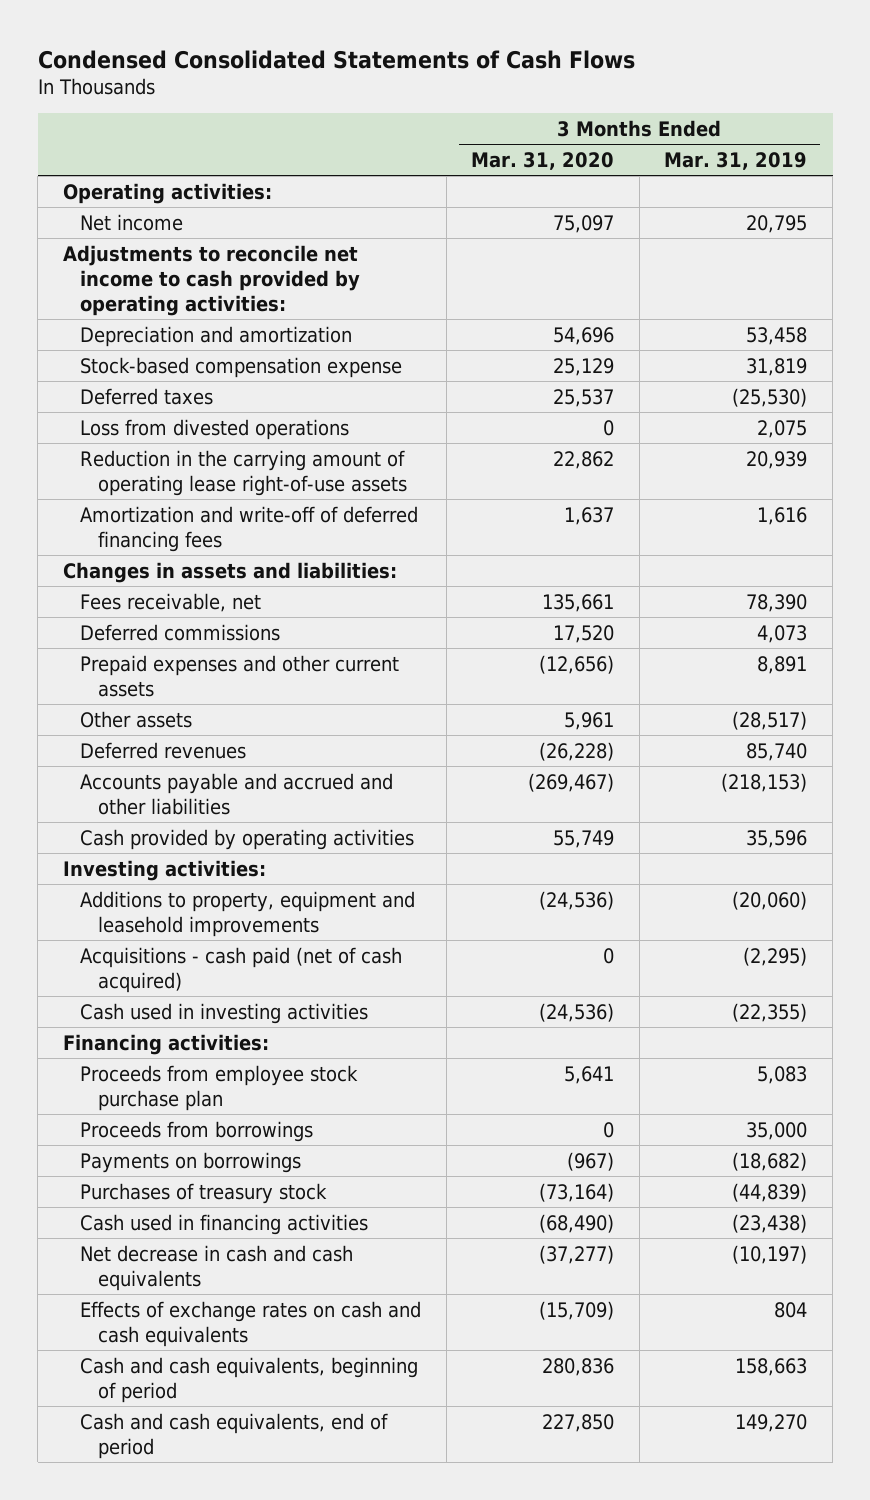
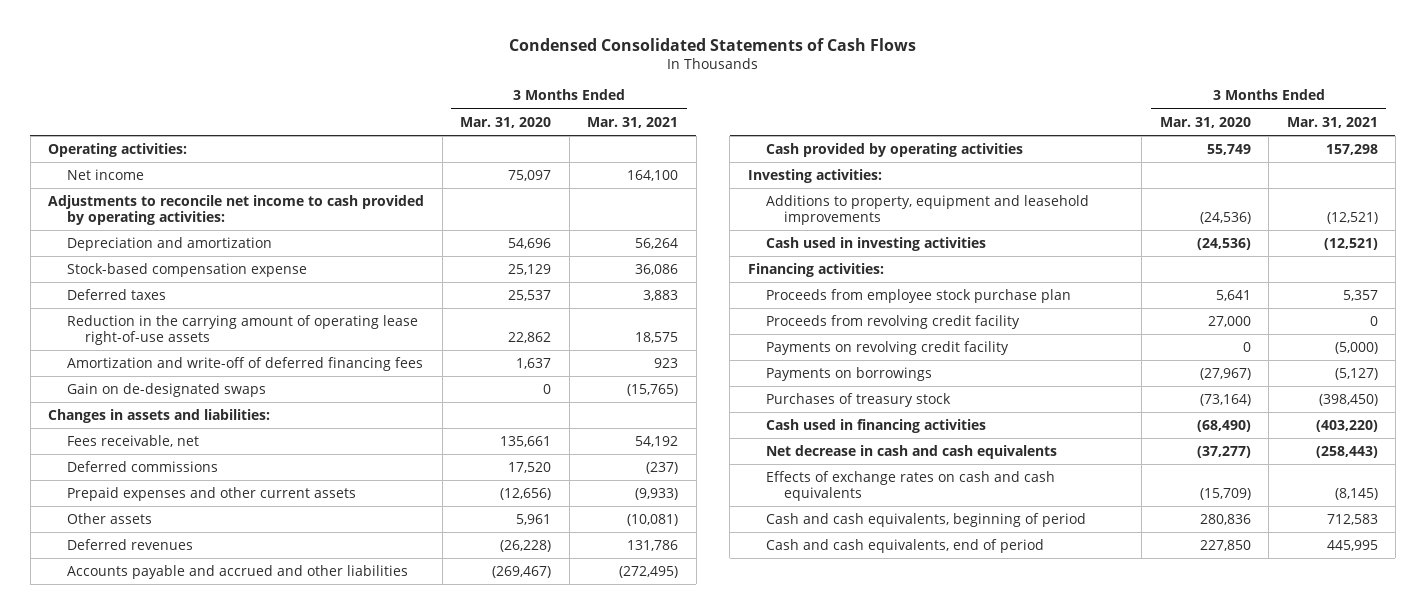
- | 3 Months Ended Mar. 31, 2020 | 3 Months Ended Mar. 31, 2019
+ | 3 Months Ended Mar. 31, 2020 | 3 Months Ended Mar. 31, 2021
- Loss from divested operations | 0 | 2,075
+ Gain on de-designated swaps | 0 | (15,765)
- Acquisitions - cash paid (net of cash acquired) | 0 | (2,295)
- Proceeds from borrowings | 0 | 35,000
- Payments on borrowings | (967) | (18,682)
+ Proceeds from revolving credit facility | 27,000 | 0
+ Payments on revolving credit facility | 0 | (5,000)
+ Payments on borrowings | (27,967) | (5,127)

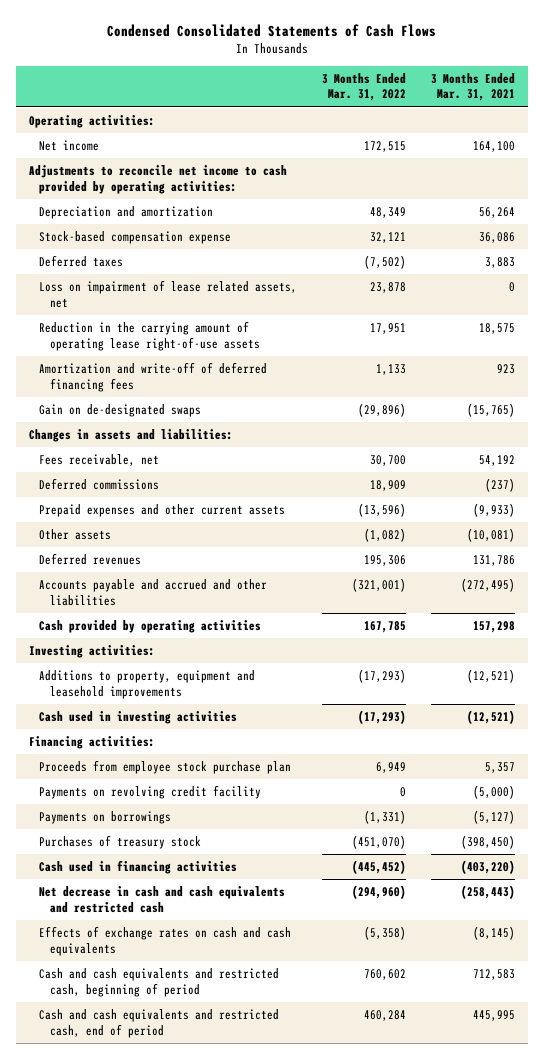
- | 3 Months Ended Mar. 31, 2020 | 3 Months Ended Mar. 31, 2021
+ | 3 Months Ended Mar. 31, 2022 | 3 Months Ended Mar. 31, 2021
+ Loss on impairment of lease related assets, net | 23,878 | 0
- Proceeds from revolving credit facility | 27,000 | 0
- Net decrease in cash and cash equivalents | (37,277) | (258,443)
+ Net decrease in cash and cash equivalents and restricted cash | (294,960) | (258,443)
- Cash and cash equivalents, beginning of period | 280,836 | 712,583
- Cash and cash equivalents, end of period | 227,850 | 445,995
+ Cash and cash equivalents and restricted cash, beginning of period | 760,602 | 712,583
+ Cash and cash equivalents and restricted cash, end of period | 460,284 | 445,995

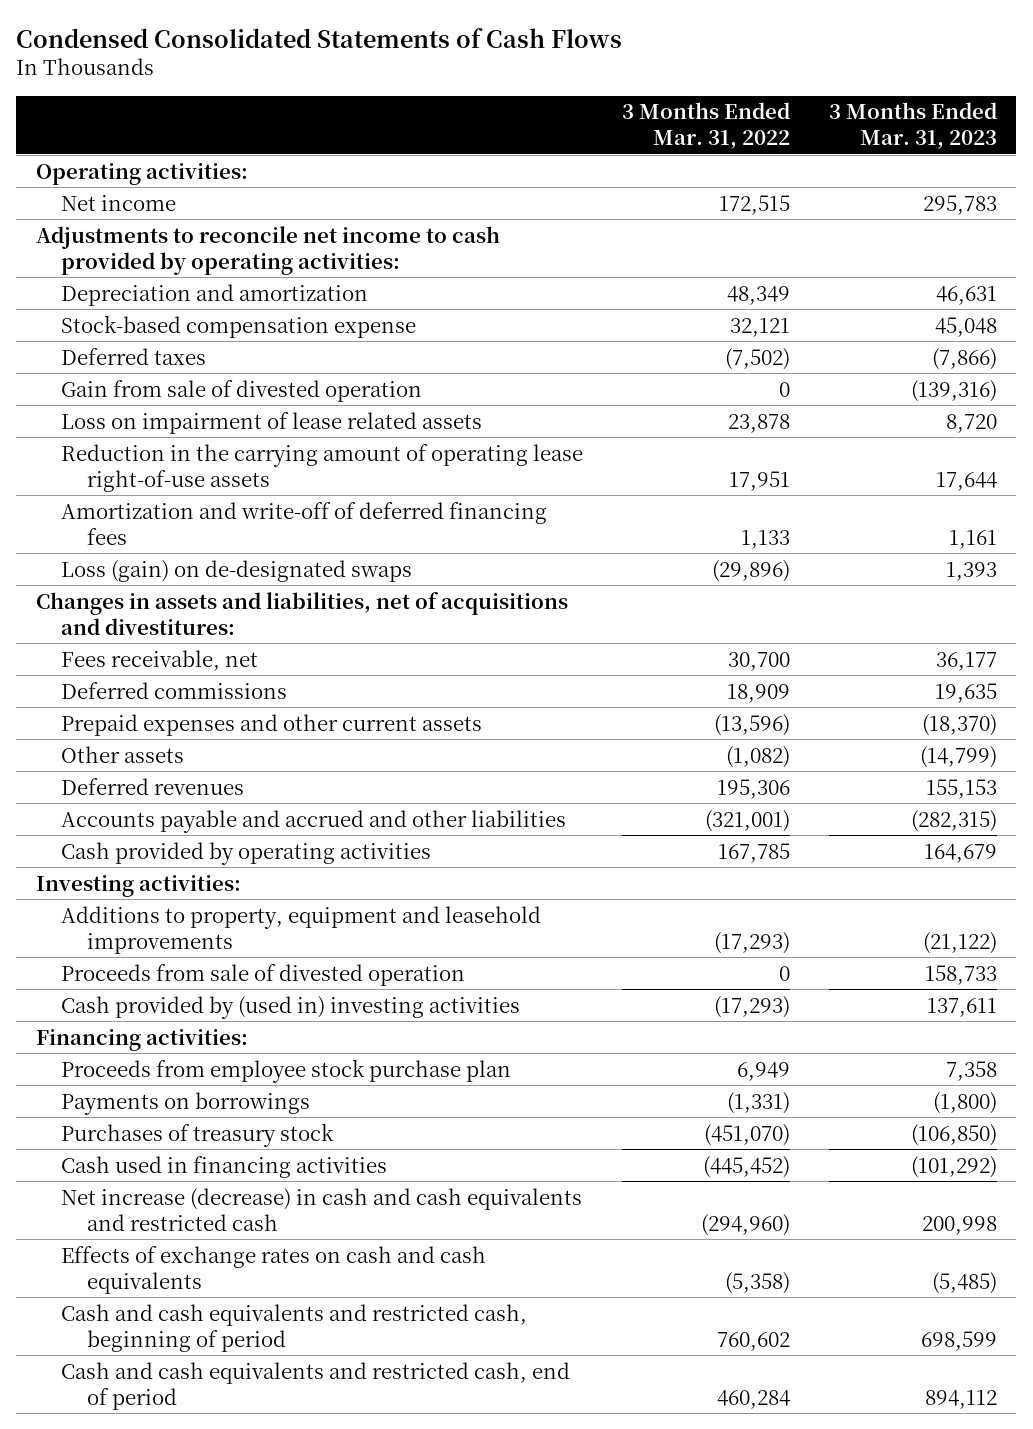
- | 3 Months Ended Mar. 31, 2022 | 3 Months Ended Mar. 31, 2021
+ | 3 Months Ended Mar. 31, 2022 | 3 Months Ended Mar. 31, 2023
- Loss on impairment of lease related assets, net | 23,878 | 0
+ Gain from sale of divested operation | 0 | (139,316)
+ Loss on impairment of lease related assets | 23,878 | 8,720
- Gain on de-designated swaps | (29,896) | (15,765)
- Changes in assets and liabilities:
+ Loss (gain) on de-designated swaps | (29,896) | 1,393
+ Changes in assets and liabilities, net of acquisitions and divestitures:
- Cash used in investing activities | (17,293) | (12,521)
+ Proceeds from sale of divested operation | 0 | 158,733
+ Cash provided by (used in) investing activities | (17,293) | 137,611
- Payments on revolving credit facility | 0 | (5,000)
- Net decrease in cash and cash equivalents and restricted cash | (294,960) | (258,443)
+ Net increase (decrease) in cash and cash equivalents and restricted cash | (294,960) | 200,998

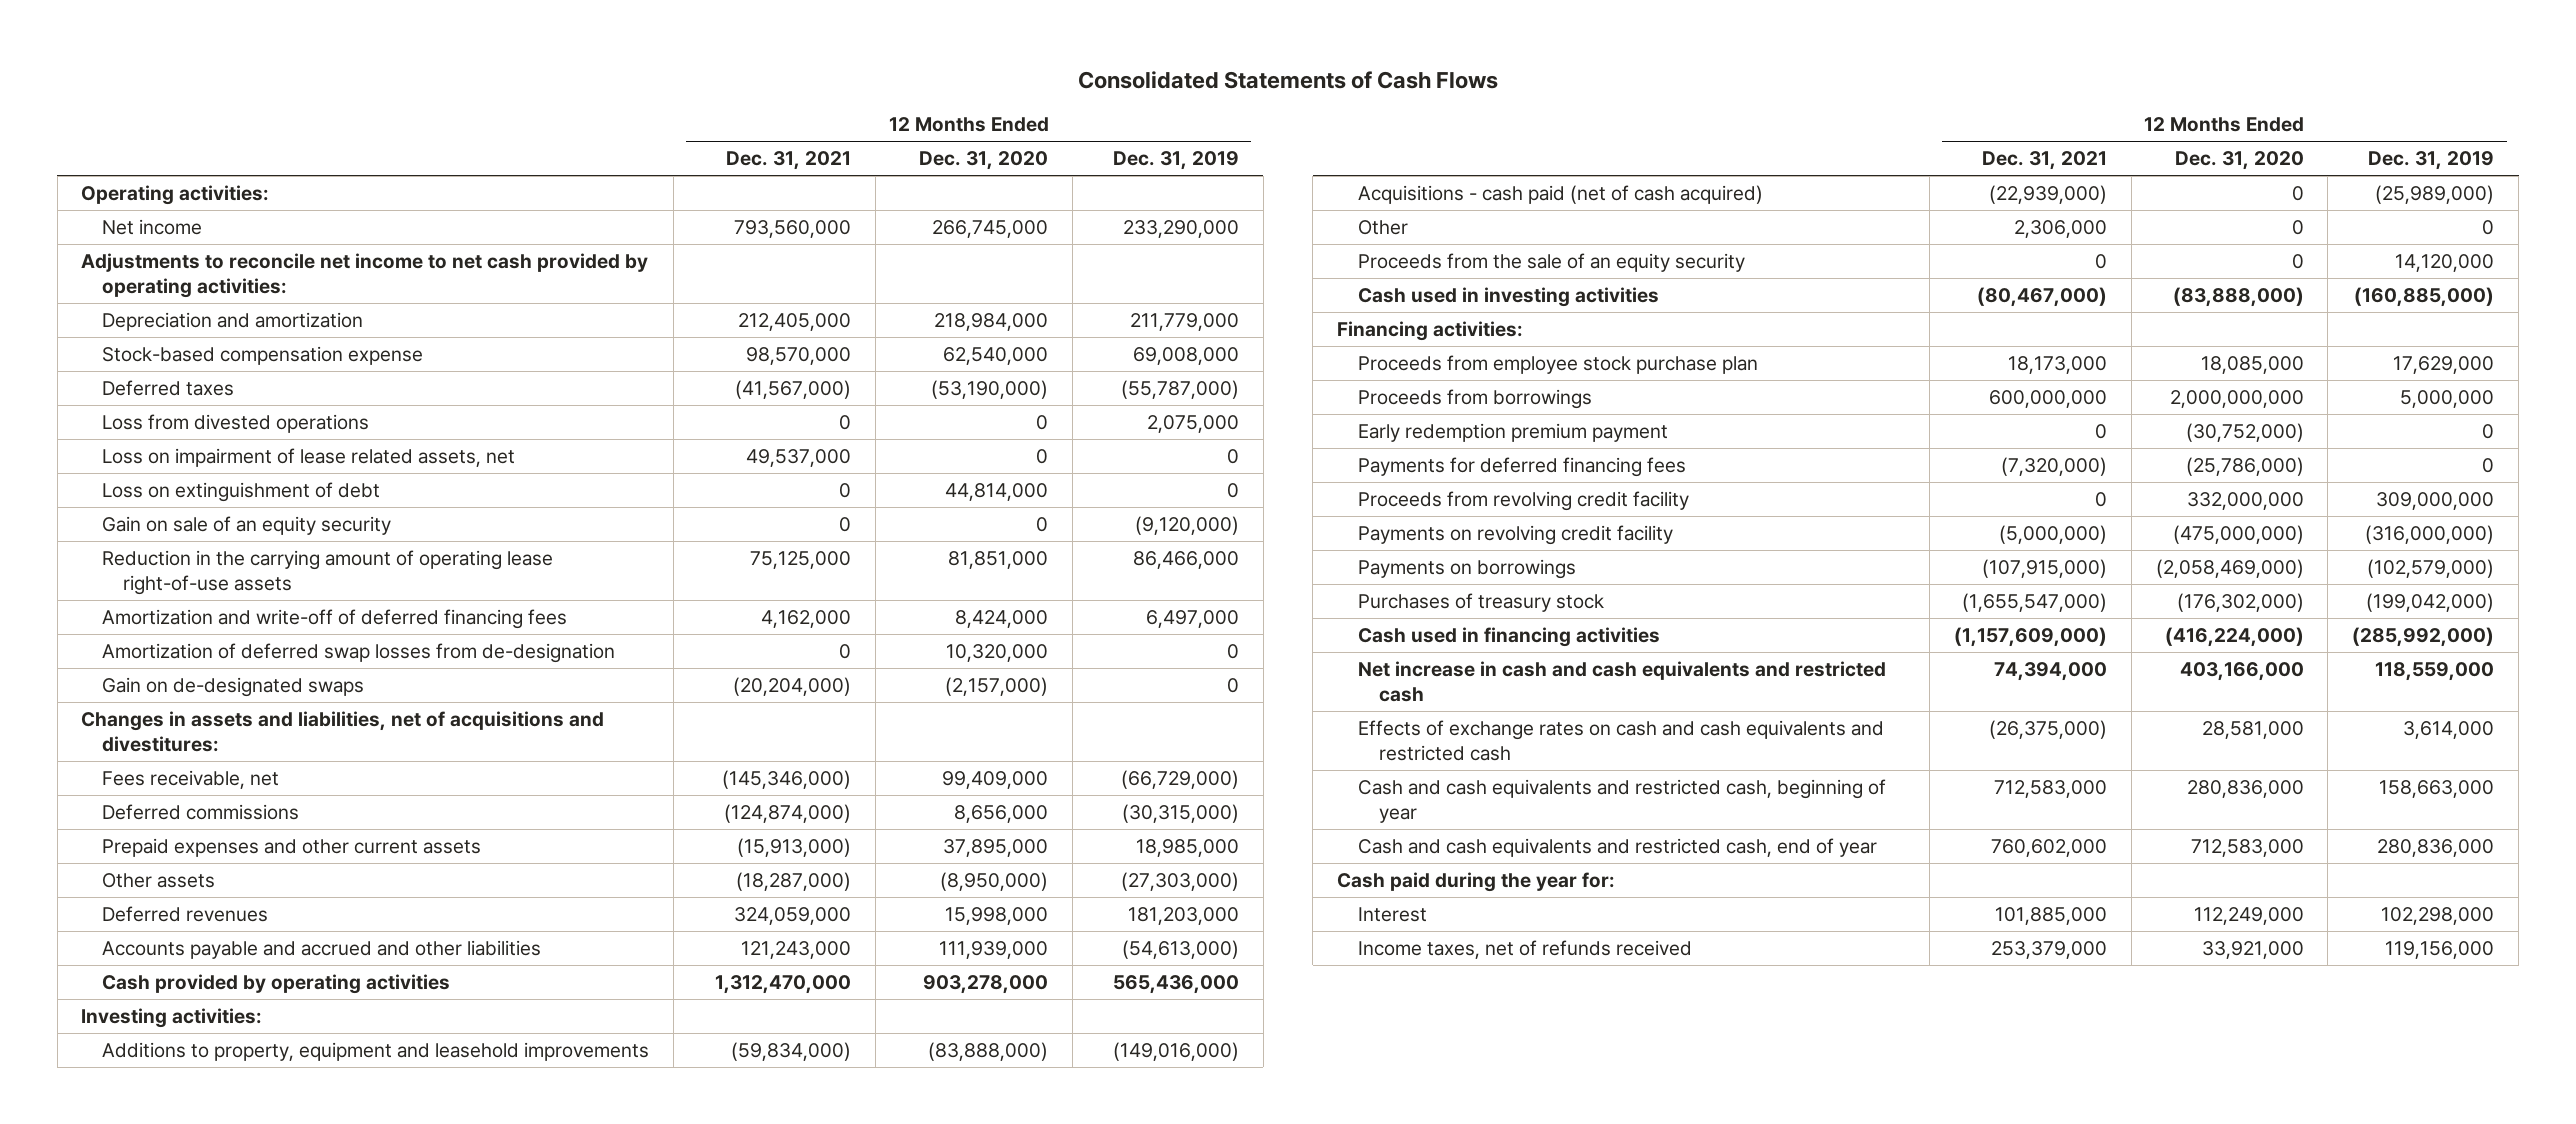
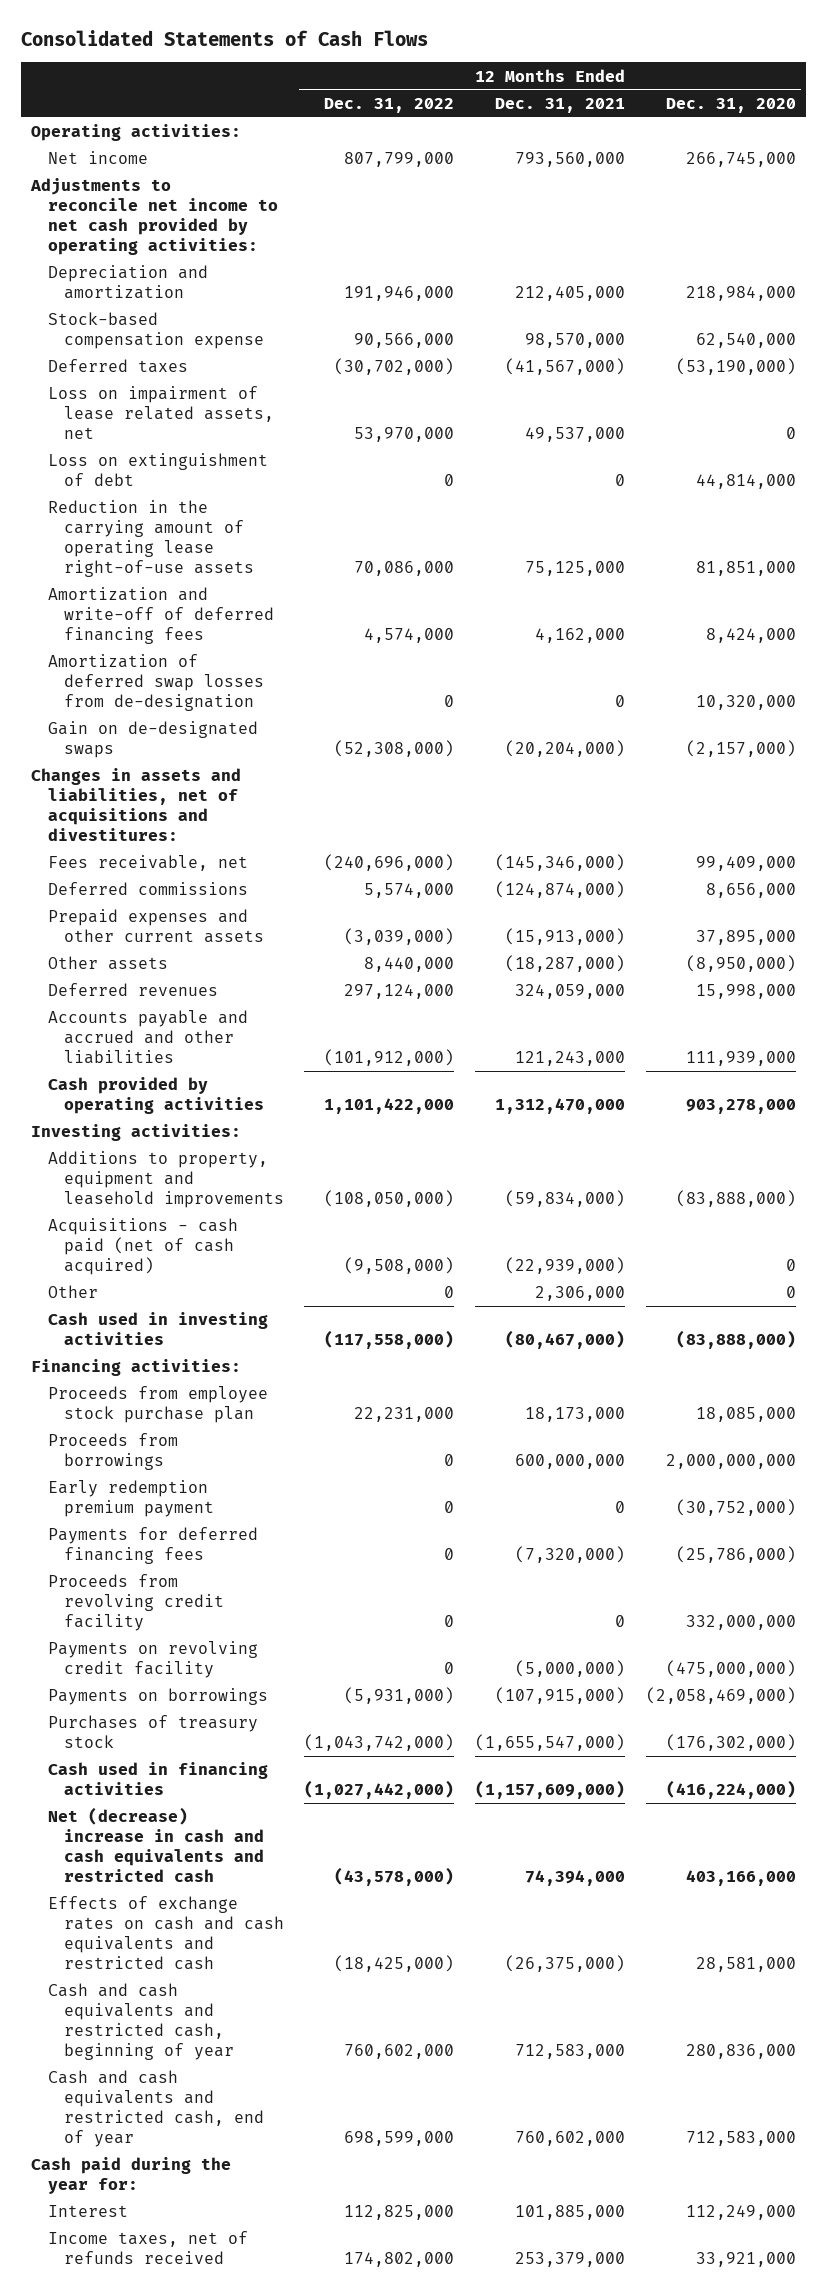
- | 12 Months Ended Dec. 31, 2021 | 12 Months Ended Dec. 31, 2020 | 12 Months Ended Dec. 31, 2019
+ | 12 Months Ended Dec. 31, 2022 | 12 Months Ended Dec. 31, 2021 | 12 Months Ended Dec. 31, 2020
- Loss from divested operations | 0 | 0 | 2,075,000
- Gain on sale of an equity security | 0 | 0 | (9,120,000)
- Proceeds from the sale of an equity security | 0 | 0 | 14,120,000
- Net increase in cash and cash equivalents and restricted cash | 74,394,000 | 403,166,000 | 118,559,000
+ Net (decrease) increase in cash and cash equivalents and restricted cash | (43,578,000) | 74,394,000 | 403,166,000

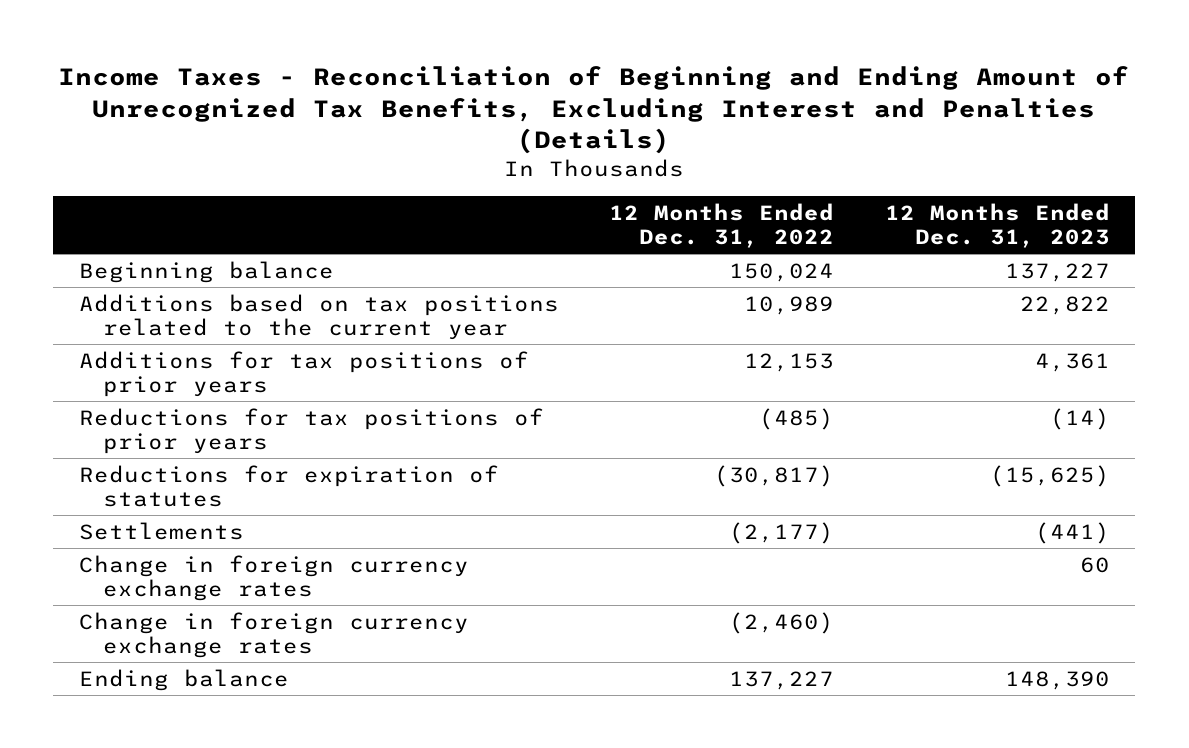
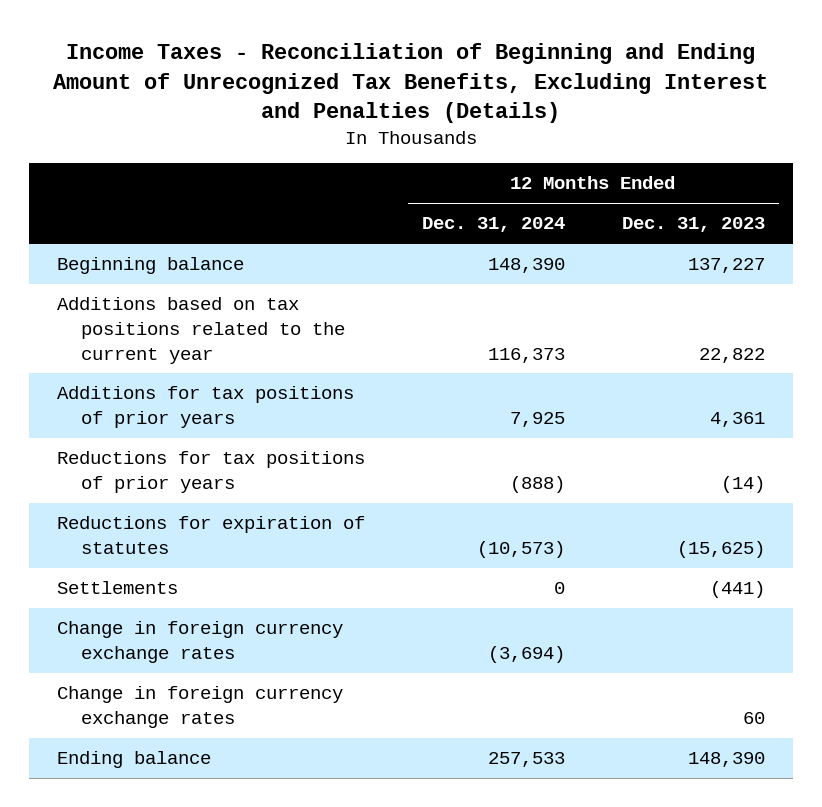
- | 12 Months Ended Dec. 31, 2022 | 12 Months Ended Dec. 31, 2023
+ | 12 Months Ended Dec. 31, 2024 | 12 Months Ended Dec. 31, 2023
moved down: Change in foreign currency exchange rates | | 60

